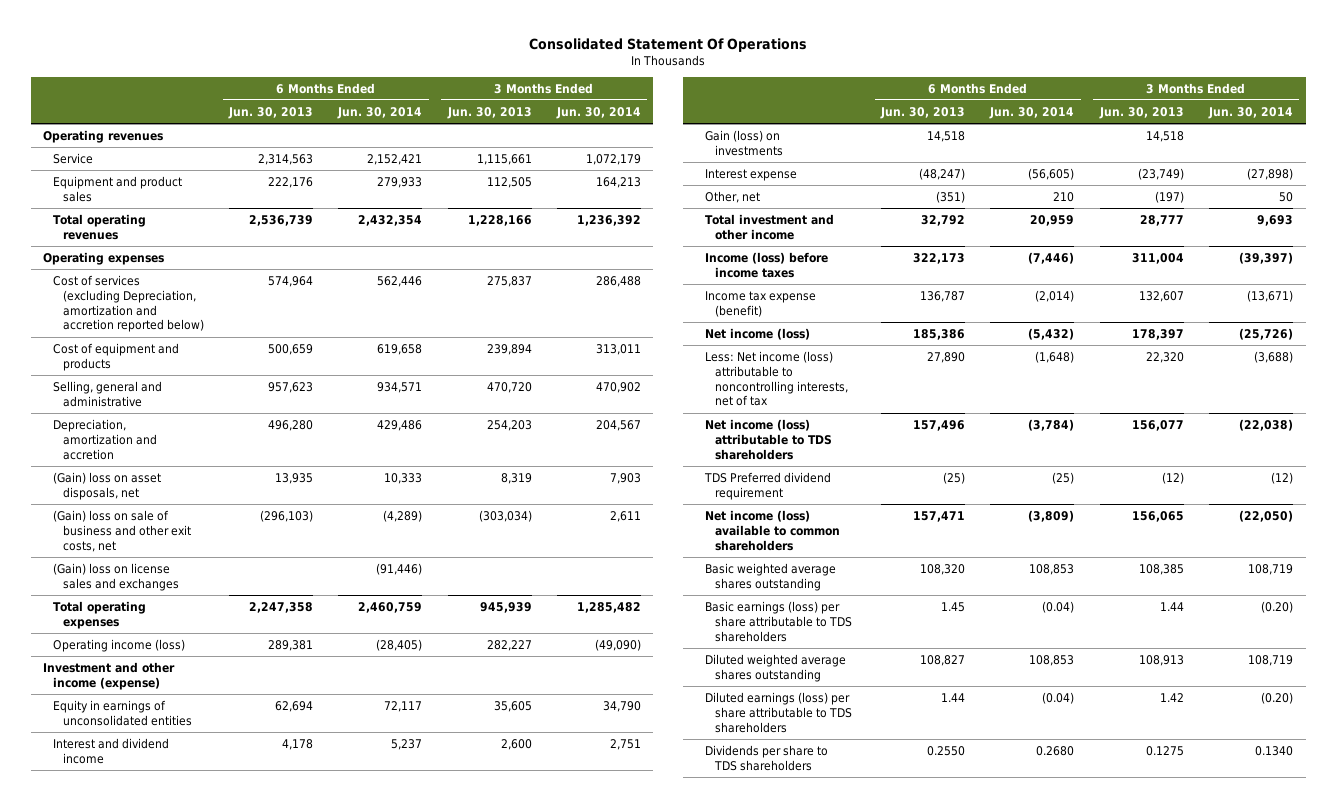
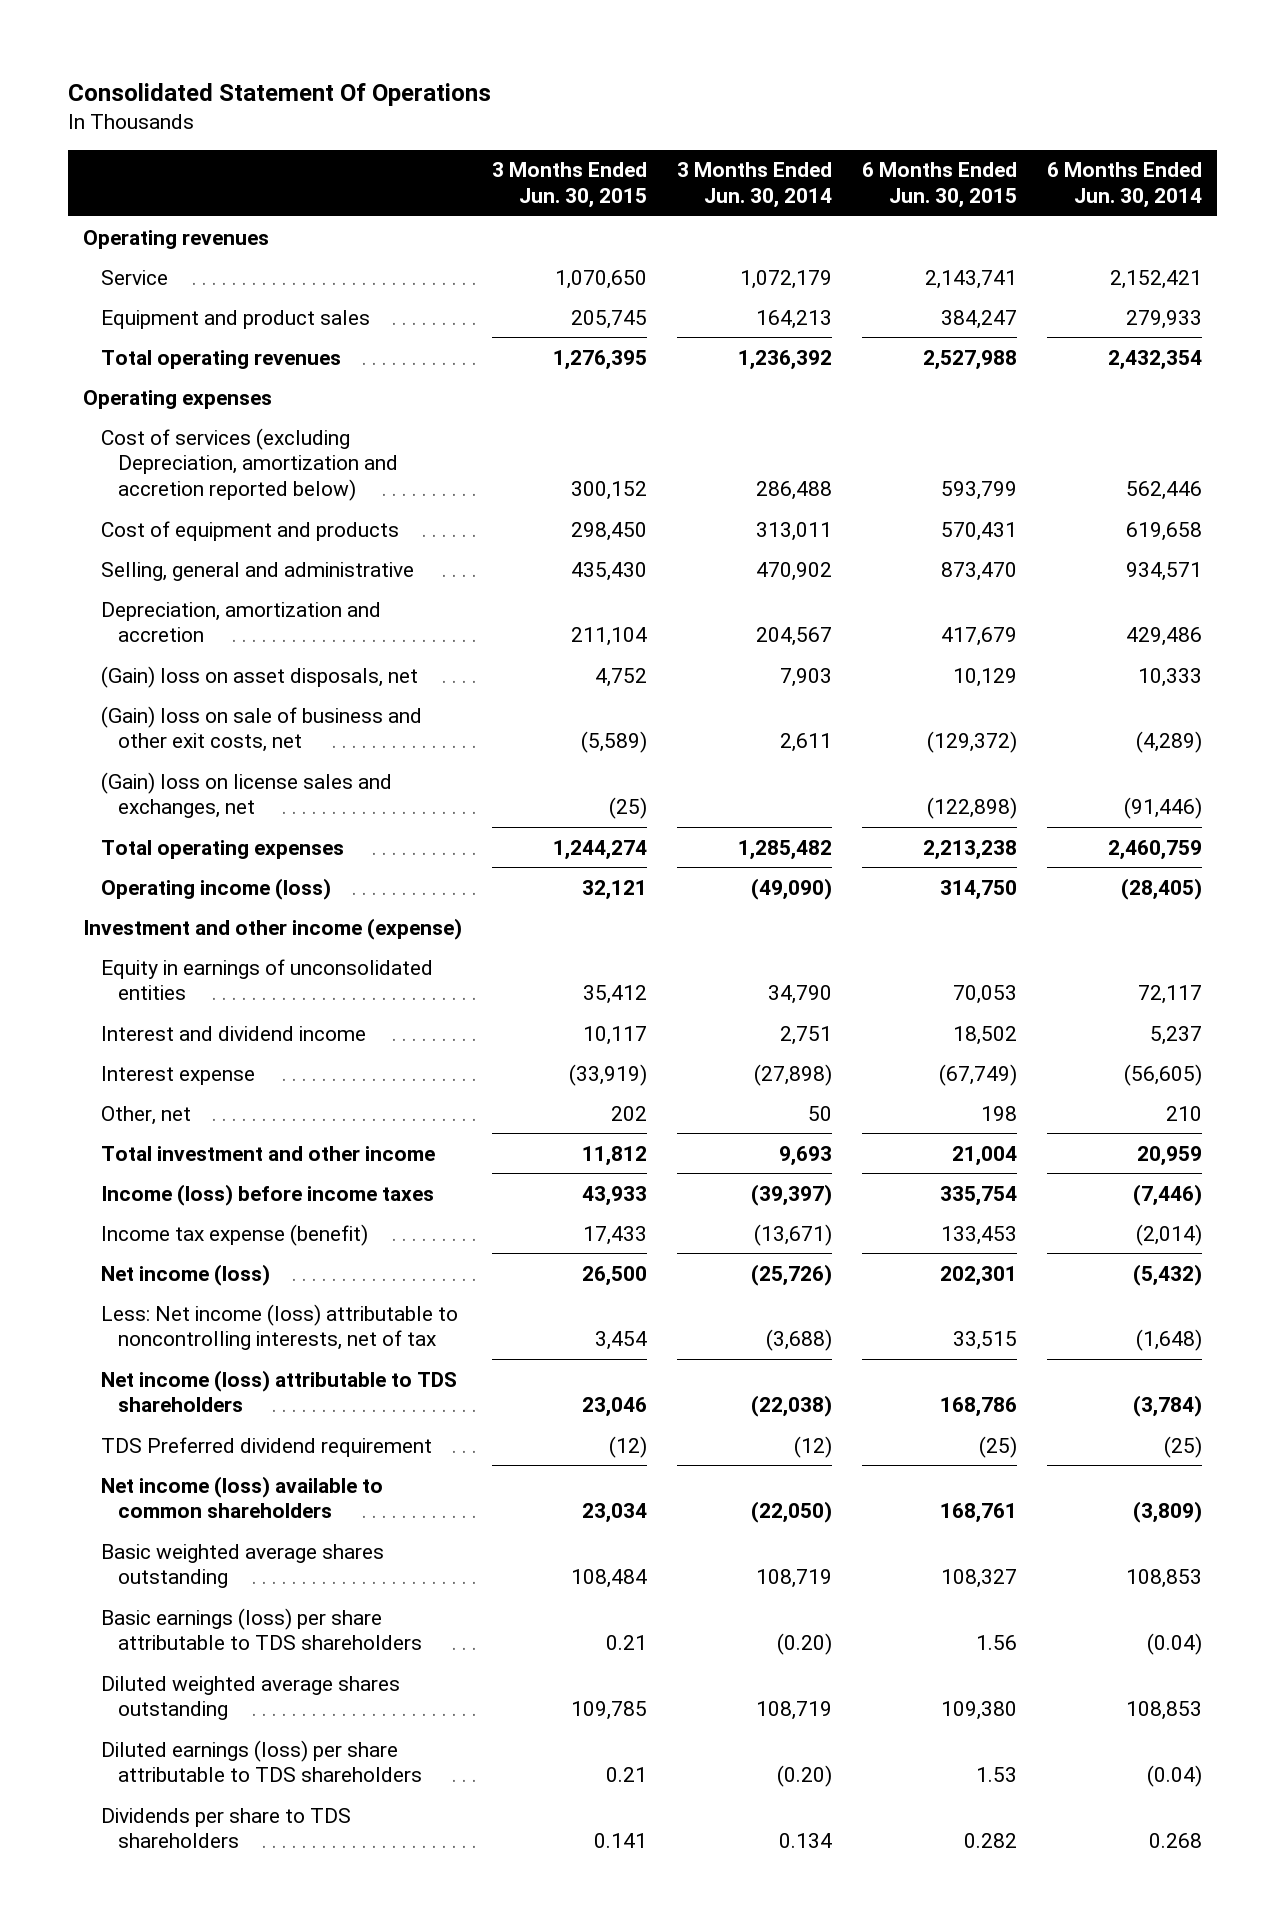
- | 6 Months Ended Jun. 30, 2013 | 6 Months Ended Jun. 30, 2014 | 3 Months Ended Jun. 30, 2013 | 3 Months Ended Jun. 30, 2014
+ | 3 Months Ended Jun. 30, 2015 | 3 Months Ended Jun. 30, 2014 | 6 Months Ended Jun. 30, 2015 | 6 Months Ended Jun. 30, 2014
- (Gain) loss on license sales and exchanges | | (91,446) | |
+ (Gain) loss on license sales and exchanges, net | (25) | | (122,898) | (91,446)
- Gain (loss) on investments | 14,518 | | 14,518 |
- Dividends per share to TDS shareholders | 0.2550 | 0.2680 | 0.1275 | 0.1340
+ Dividends per share to TDS shareholders | 0.141 | 0.134 | 0.282 | 0.268

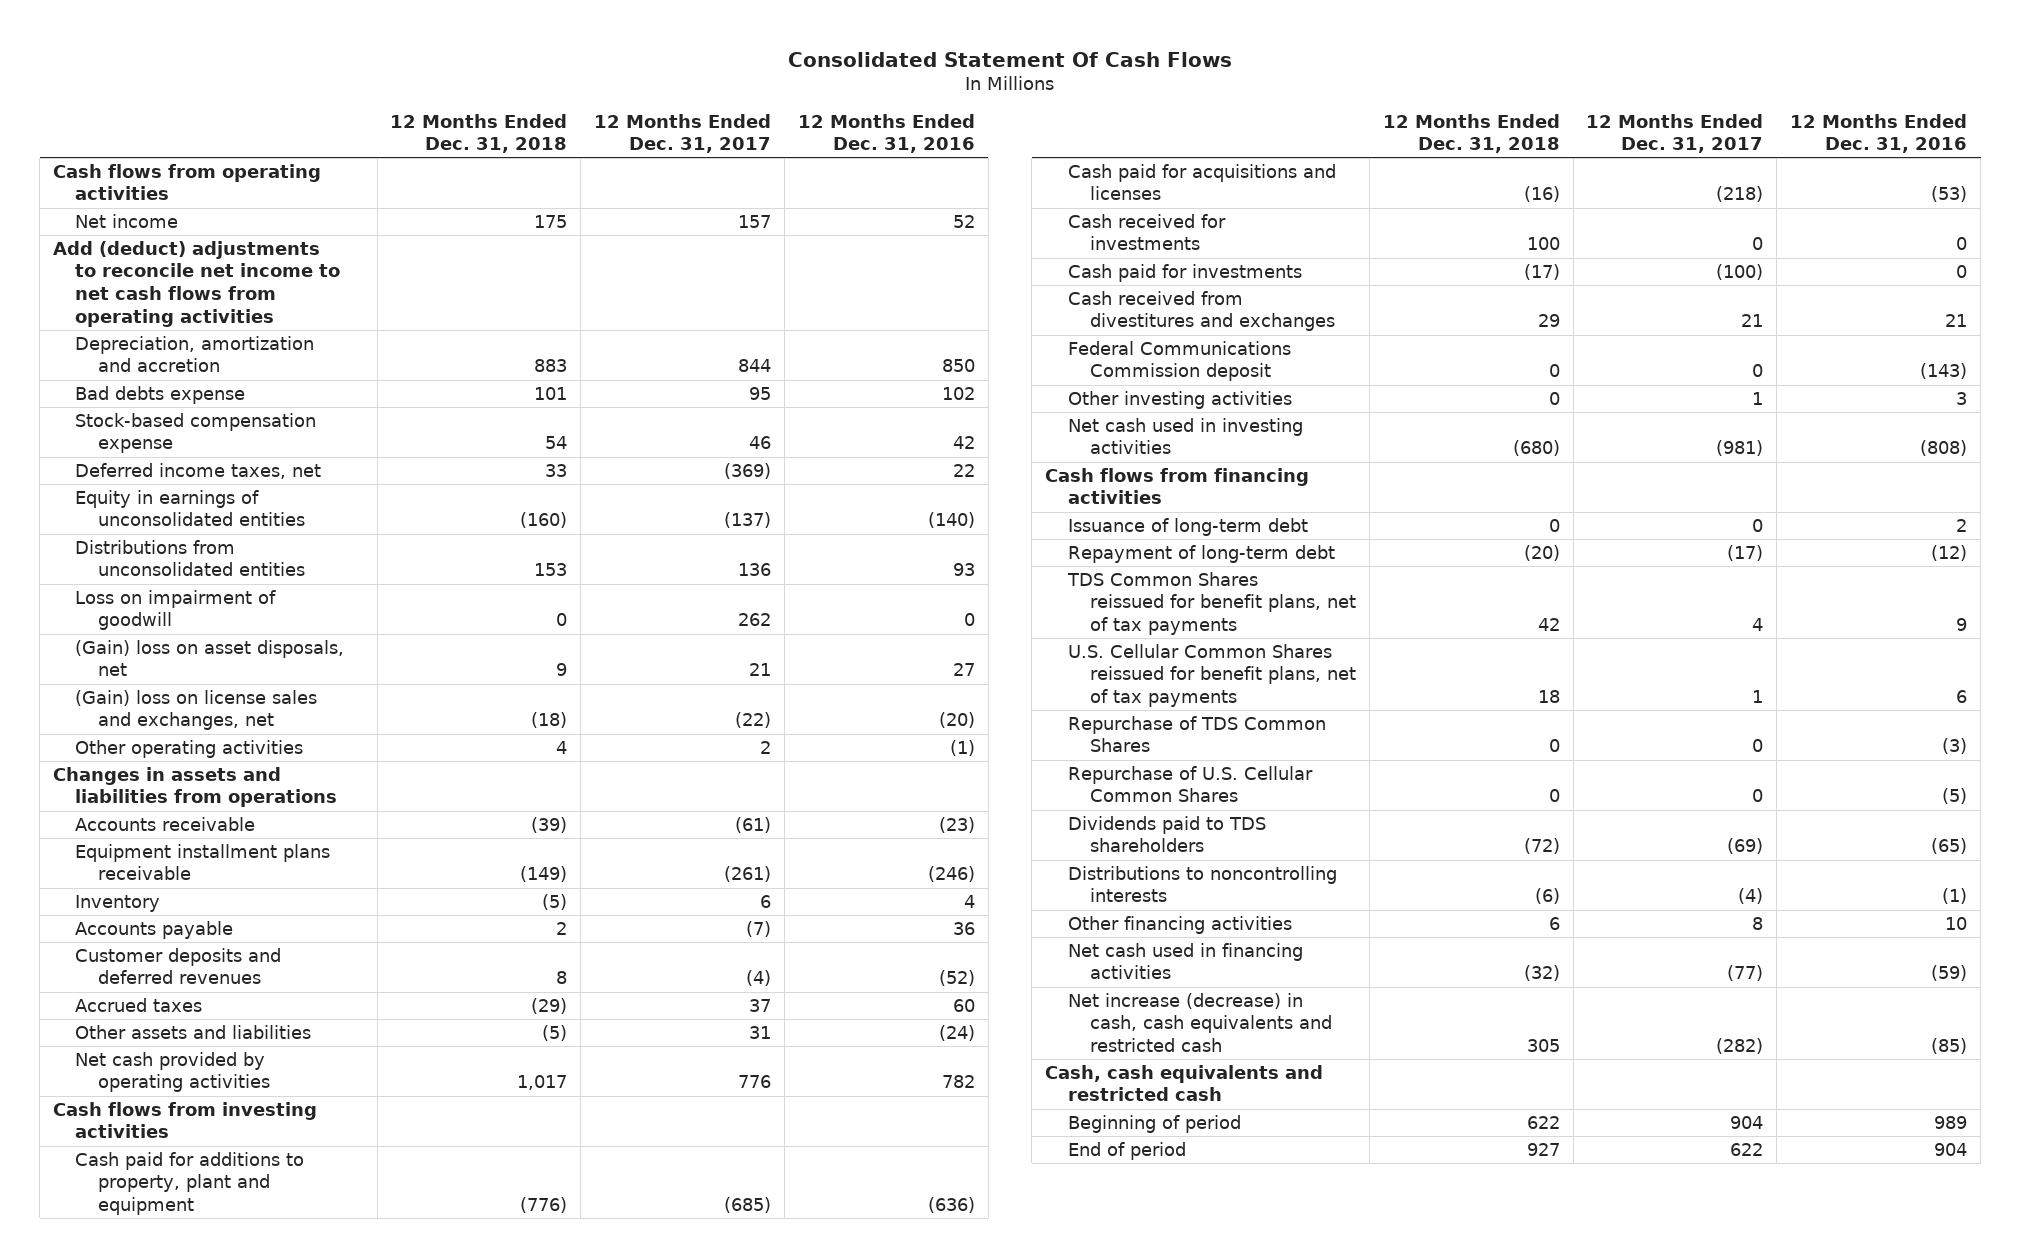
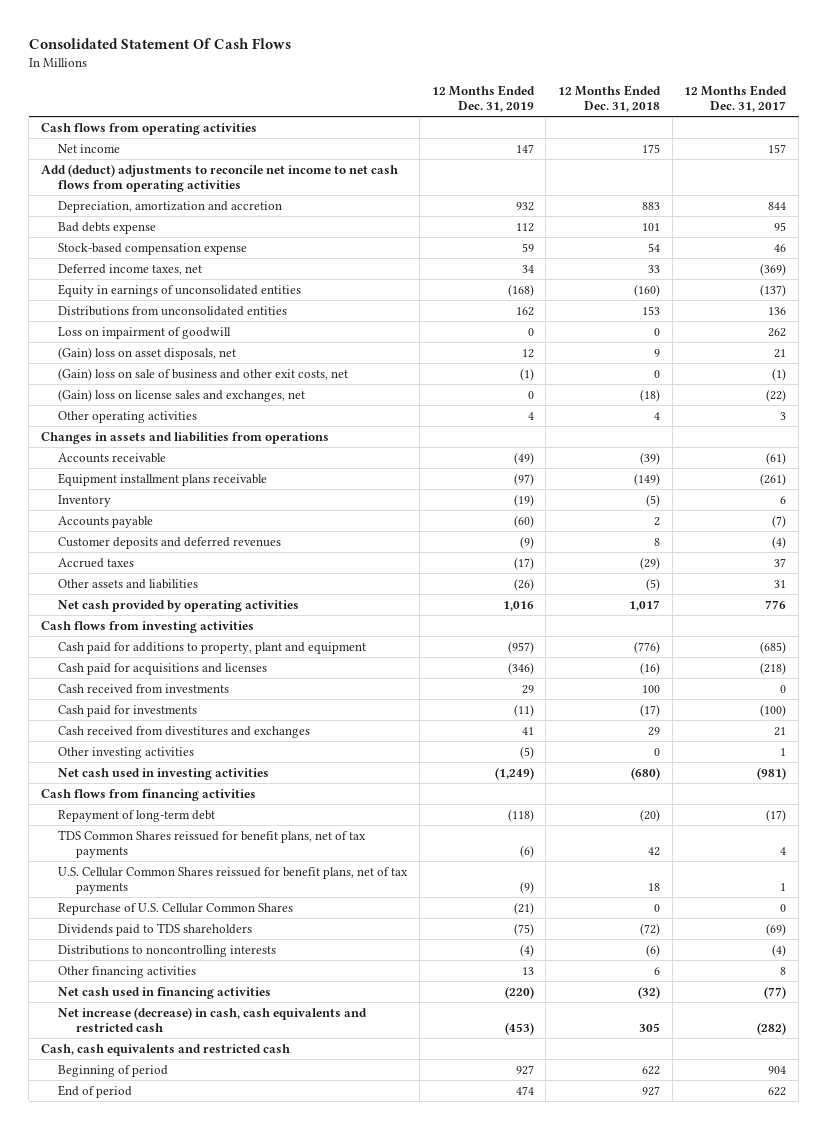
- | 12 Months Ended Dec. 31, 2018 | 12 Months Ended Dec. 31, 2017 | 12 Months Ended Dec. 31, 2016
+ | 12 Months Ended Dec. 31, 2019 | 12 Months Ended Dec. 31, 2018 | 12 Months Ended Dec. 31, 2017
+ (Gain) loss on sale of business and other exit costs, net | (1) | 0 | (1)
- Other operating activities | 4 | 2 | (1)
+ Other operating activities | 4 | 4 | 3
- Cash received for investments | 100 | 0 | 0
+ Cash received from investments | 29 | 100 | 0
- Federal Communications Commission deposit | 0 | 0 | (143)
- Issuance of long-term debt | 0 | 0 | 2
- Repurchase of TDS Common Shares | 0 | 0 | (3)

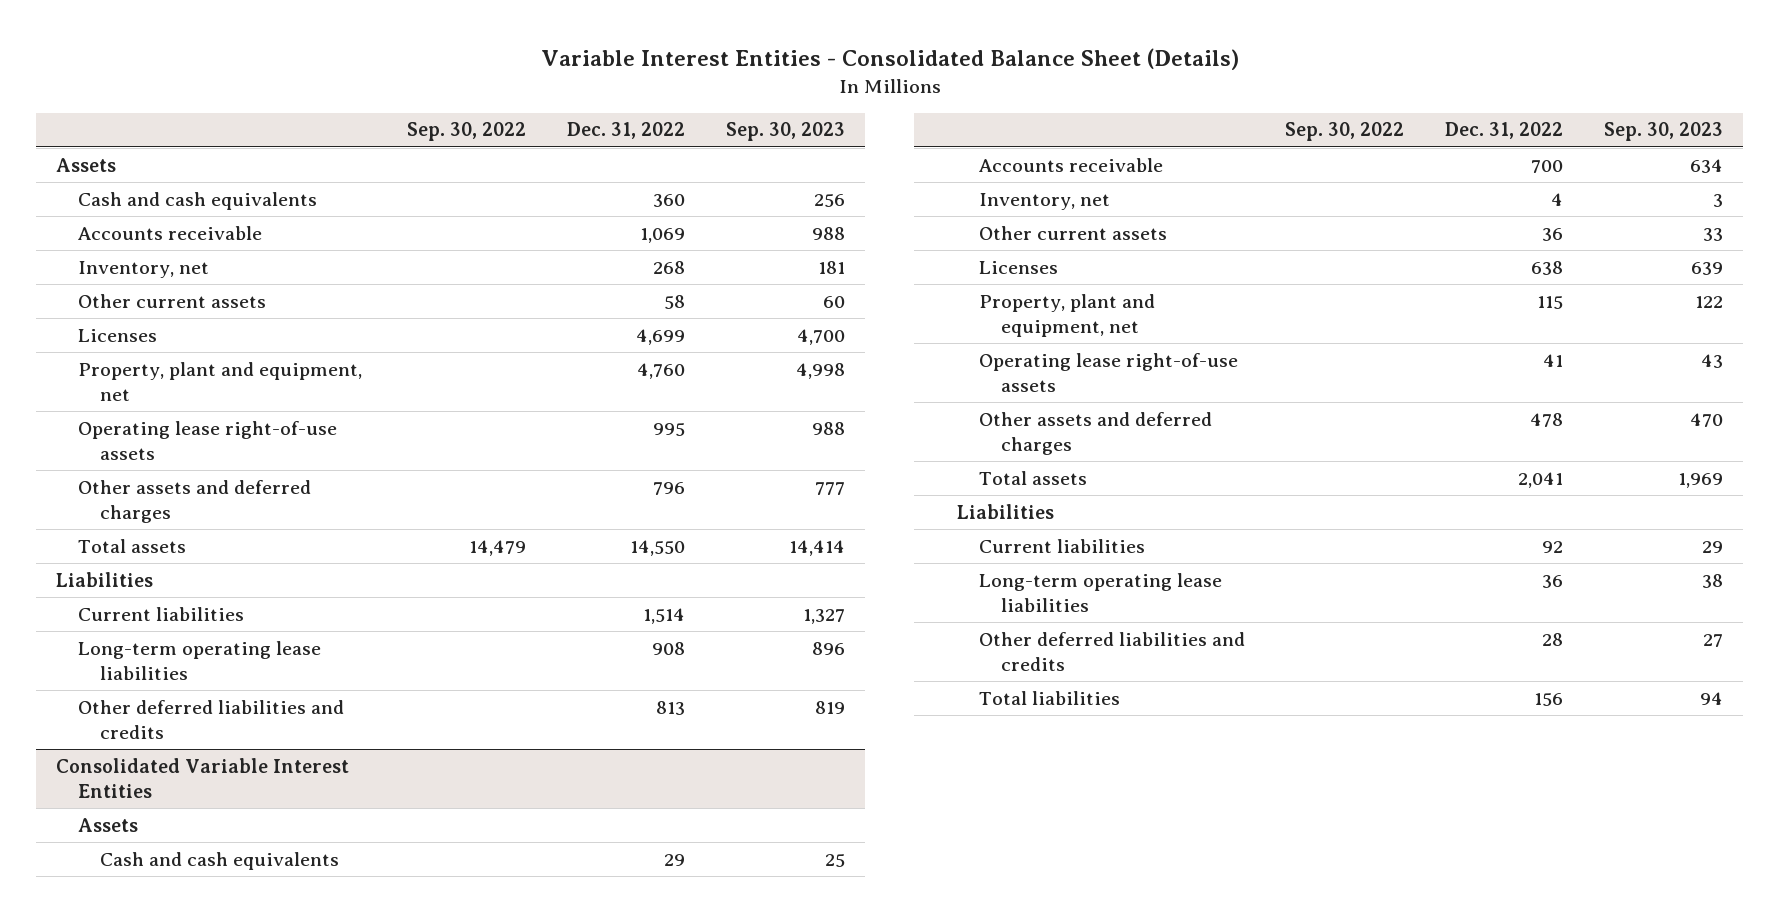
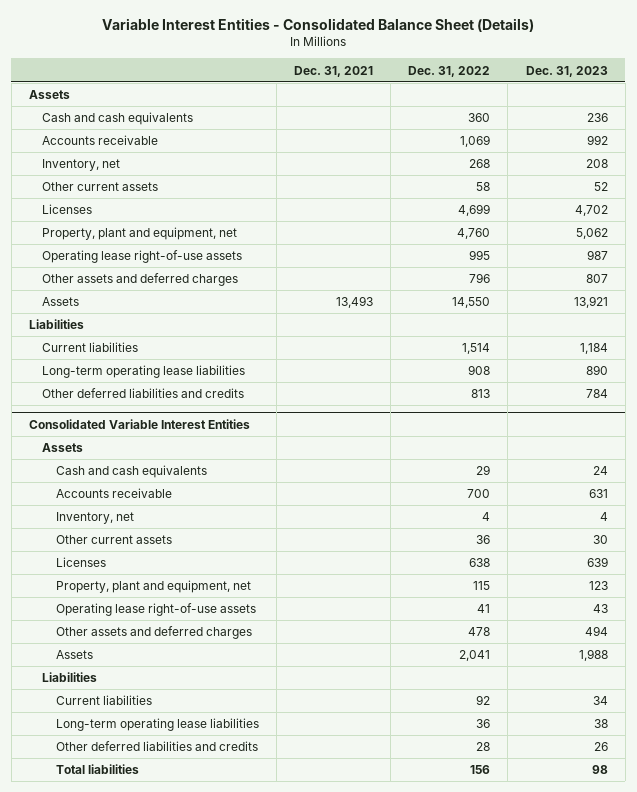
- | Sep. 30, 2022 | Dec. 31, 2022 | Sep. 30, 2023
+ | Dec. 31, 2021 | Dec. 31, 2022 | Dec. 31, 2023
- Total assets | 14,479 | 14,550 | 14,414
+ Assets | 13,493 | 14,550 | 13,921
@ Consolidated Variable Interest Entities
- Total assets | | 2,041 | 1,969
+ Assets | | 2,041 | 1,988

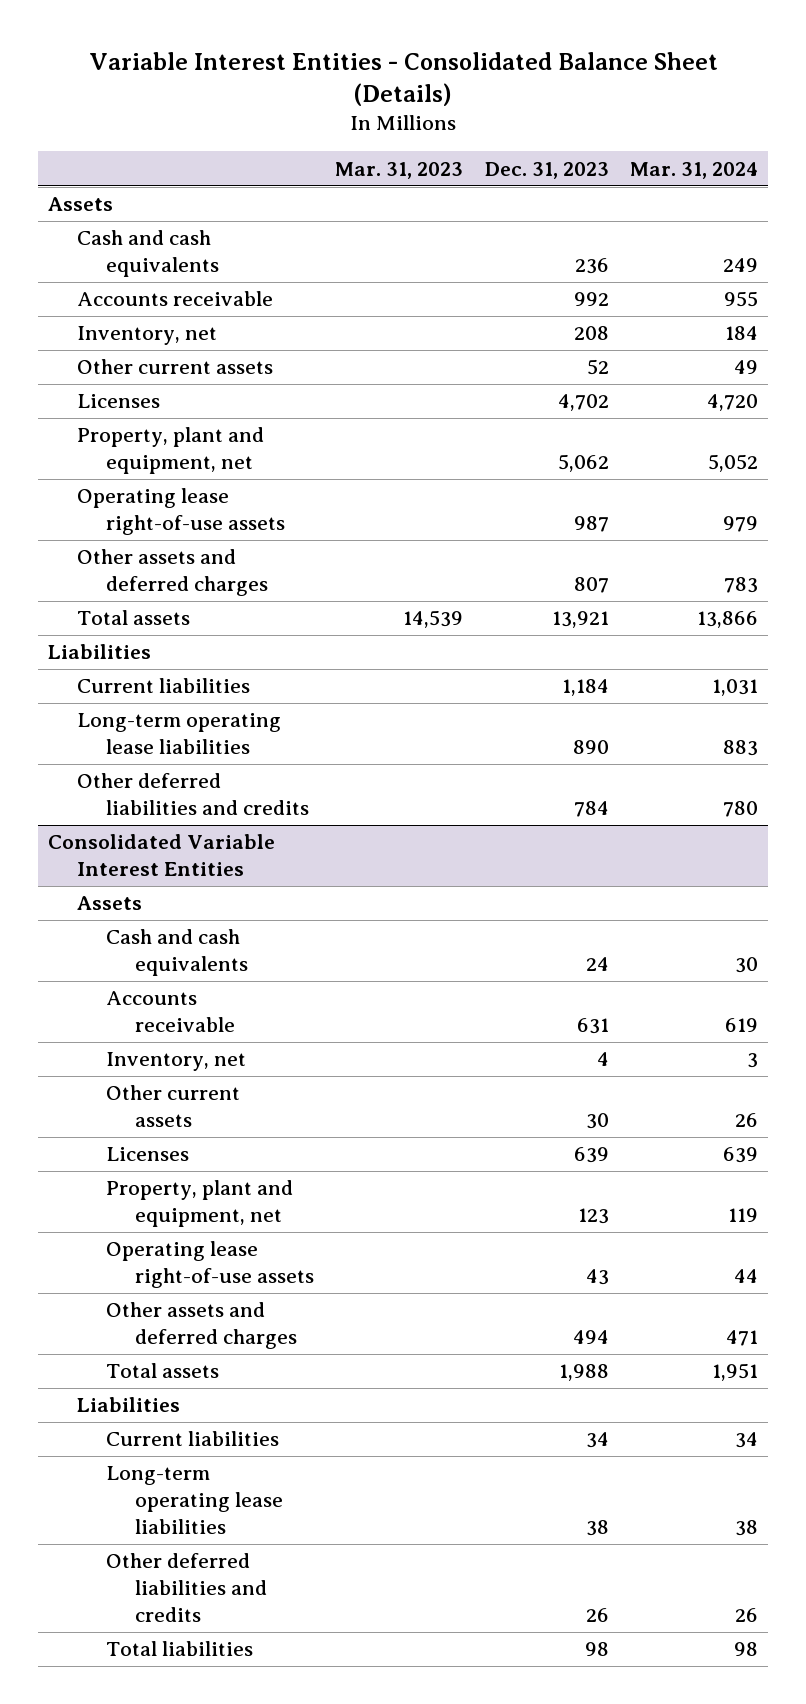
- | Dec. 31, 2021 | Dec. 31, 2022 | Dec. 31, 2023
+ | Mar. 31, 2023 | Dec. 31, 2023 | Mar. 31, 2024
- Assets | 13,493 | 14,550 | 13,921
+ Total assets | 14,539 | 13,921 | 13,866
@ Consolidated Variable Interest Entities
- Assets | | 2,041 | 1,988
+ Total assets | | 1,988 | 1,951

